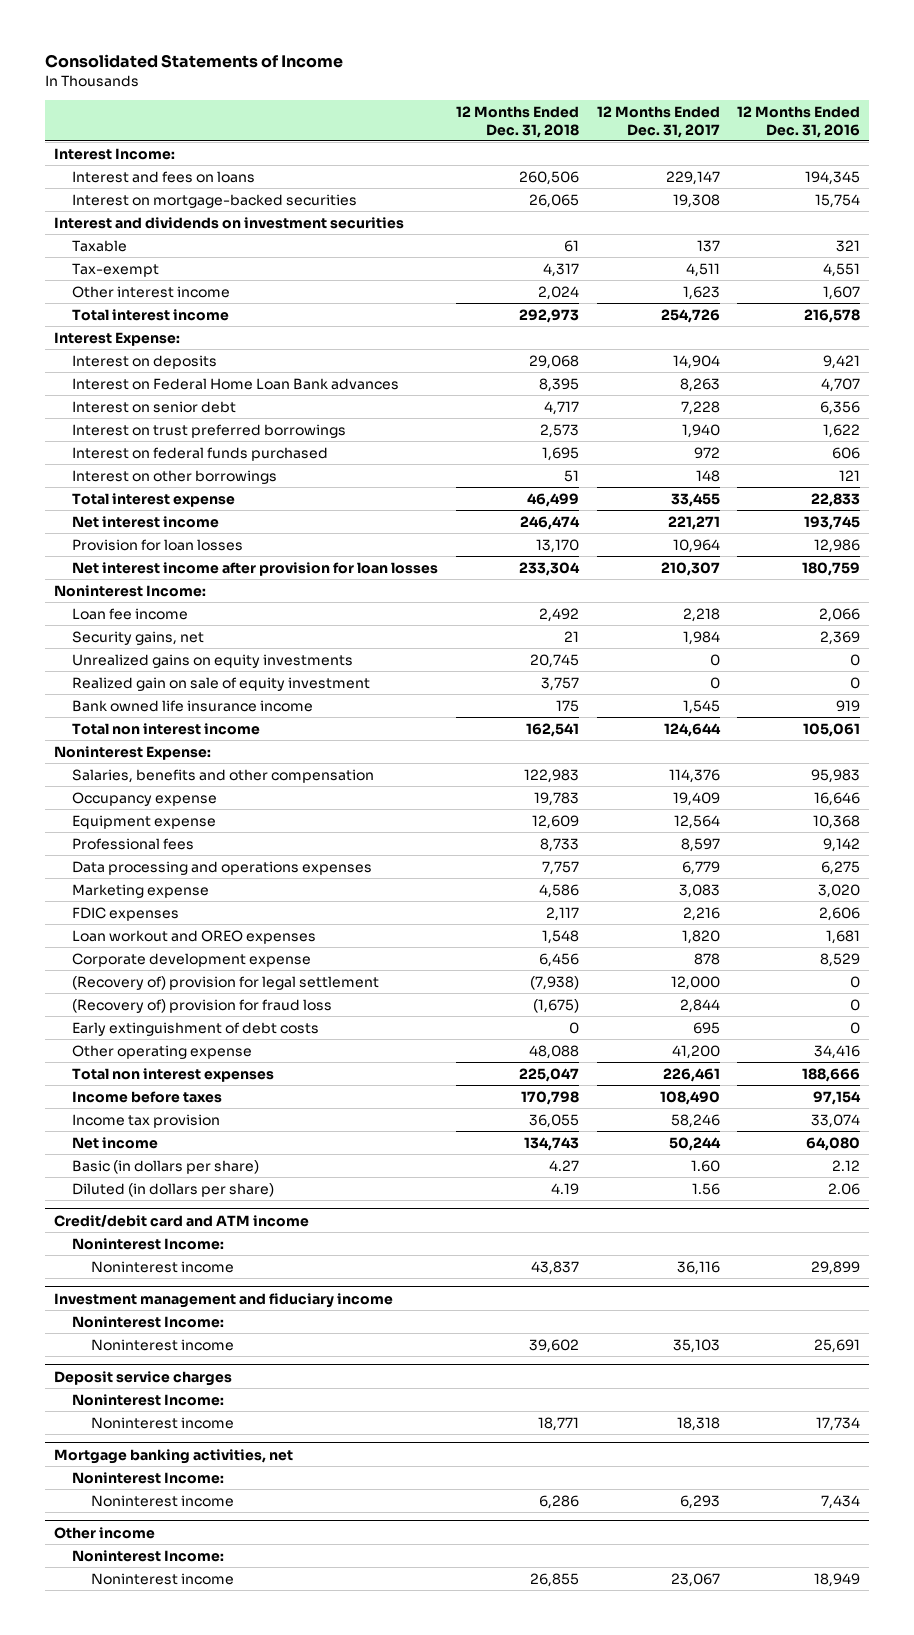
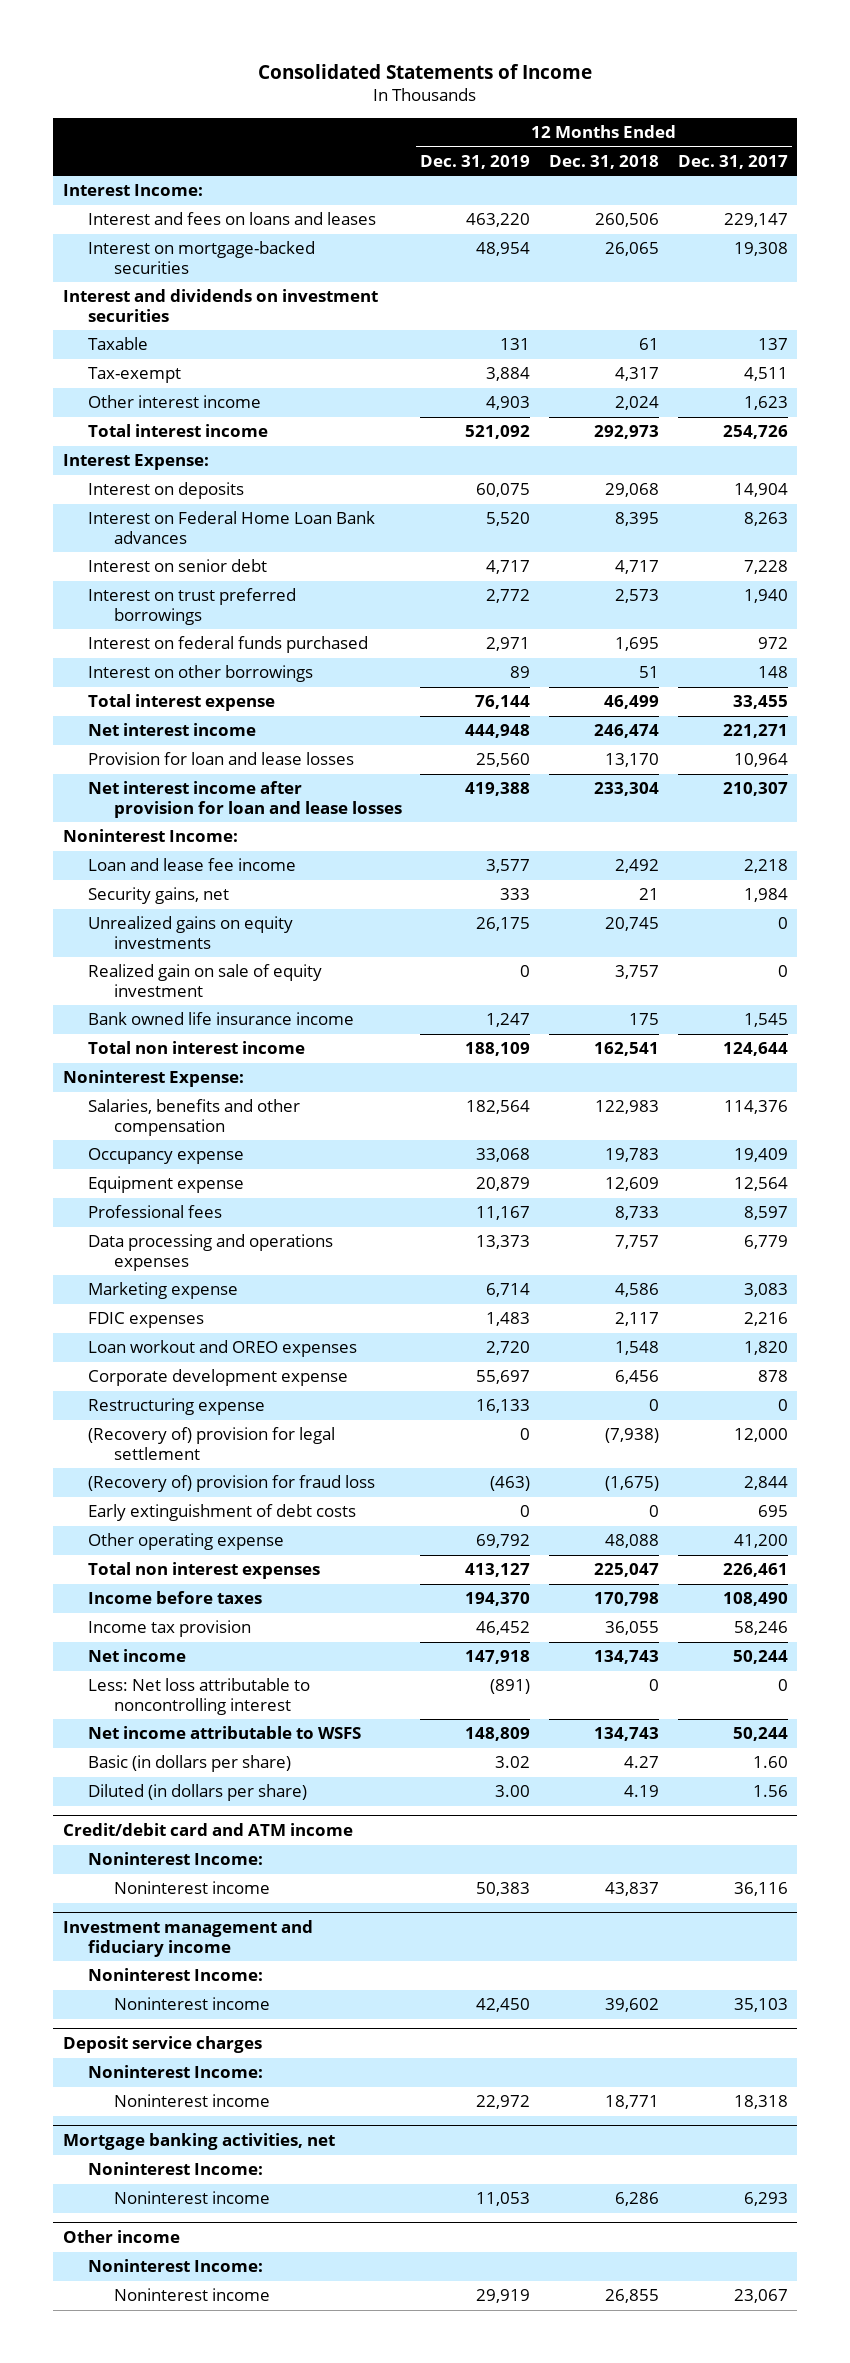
- | 12 Months Ended Dec. 31, 2018 | 12 Months Ended Dec. 31, 2017 | 12 Months Ended Dec. 31, 2016
+ | 12 Months Ended Dec. 31, 2019 | 12 Months Ended Dec. 31, 2018 | 12 Months Ended Dec. 31, 2017
- Interest and fees on loans | 260,506 | 229,147 | 194,345
+ Interest and fees on loans and leases | 463,220 | 260,506 | 229,147
- Provision for loan losses | 13,170 | 10,964 | 12,986
- Net interest income after provision for loan losses | 233,304 | 210,307 | 180,759
+ Provision for loan and lease losses | 25,560 | 13,170 | 10,964
+ Net interest income after provision for loan and lease losses | 419,388 | 233,304 | 210,307
- Loan fee income | 2,492 | 2,218 | 2,066
+ Loan and lease fee income | 3,577 | 2,492 | 2,218
+ Restructuring expense | 16,133 | 0 | 0
+ Less: Net loss attributable to noncontrolling interest | (891) | 0 | 0
+ Net income attributable to WSFS | 148,809 | 134,743 | 50,244

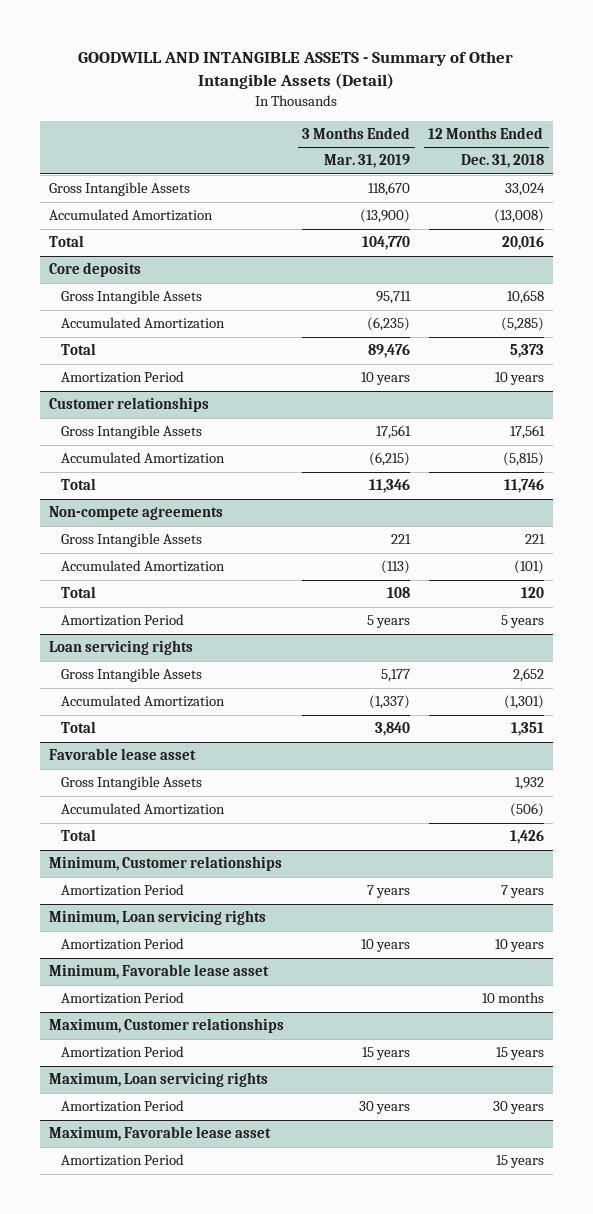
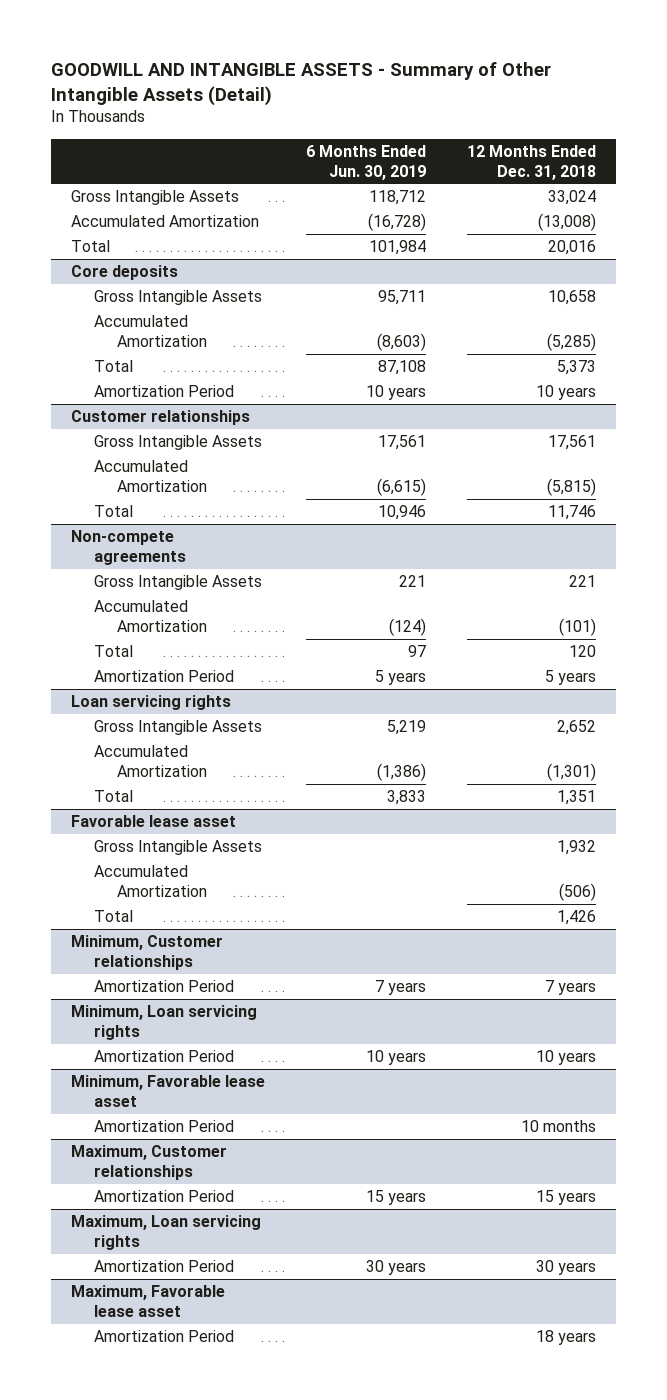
- | 3 Months Ended Mar. 31, 2019 | 12 Months Ended Dec. 31, 2018
+ | 6 Months Ended Jun. 30, 2019 | 12 Months Ended Dec. 31, 2018
@ Maximum, Favorable lease asset
- Amortization Period | | 15 years
+ Amortization Period | | 18 years

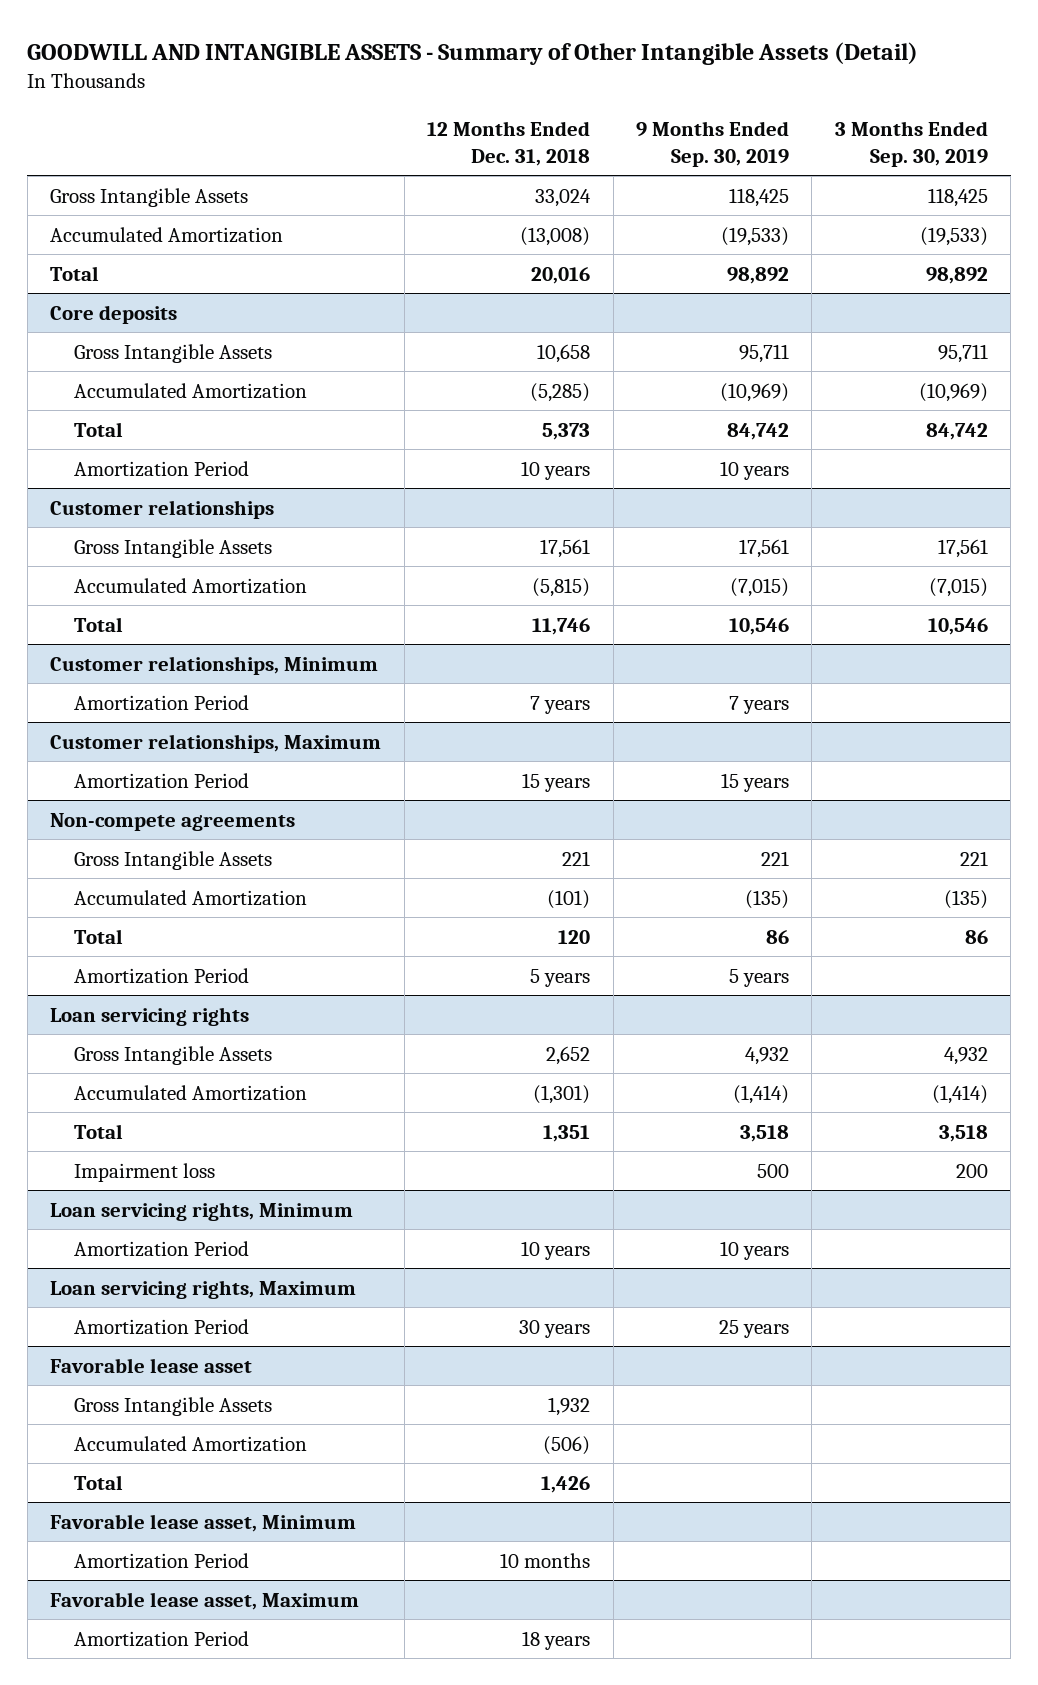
- | 6 Months Ended Jun. 30, 2019 | 12 Months Ended Dec. 31, 2018
+ | 12 Months Ended Dec. 31, 2018 | 9 Months Ended Sep. 30, 2019 | 3 Months Ended Sep. 30, 2019
+ Customer relationships, Minimum
+ Amortization Period | 7 years | 7 years |
+ Customer relationships, Maximum
+ Amortization Period | 15 years | 15 years |
@ Loan servicing rights
+ Impairment loss | | 500 | 200
+ Loan servicing rights, Minimum
+ Amortization Period | 10 years | 10 years |
+ Loan servicing rights, Maximum
+ Amortization Period | 30 years | 25 years |
- Minimum, Customer relationships
- Amortization Period | 7 years | 7 years
- Minimum, Loan servicing rights
- Amortization Period | 10 years | 10 years
- Minimum, Favorable lease asset
+ Favorable lease asset, Minimum
- Maximum, Customer relationships
- Amortization Period | 15 years | 15 years
- Maximum, Loan servicing rights
- Amortization Period | 30 years | 30 years
- Maximum, Favorable lease asset
+ Favorable lease asset, Maximum

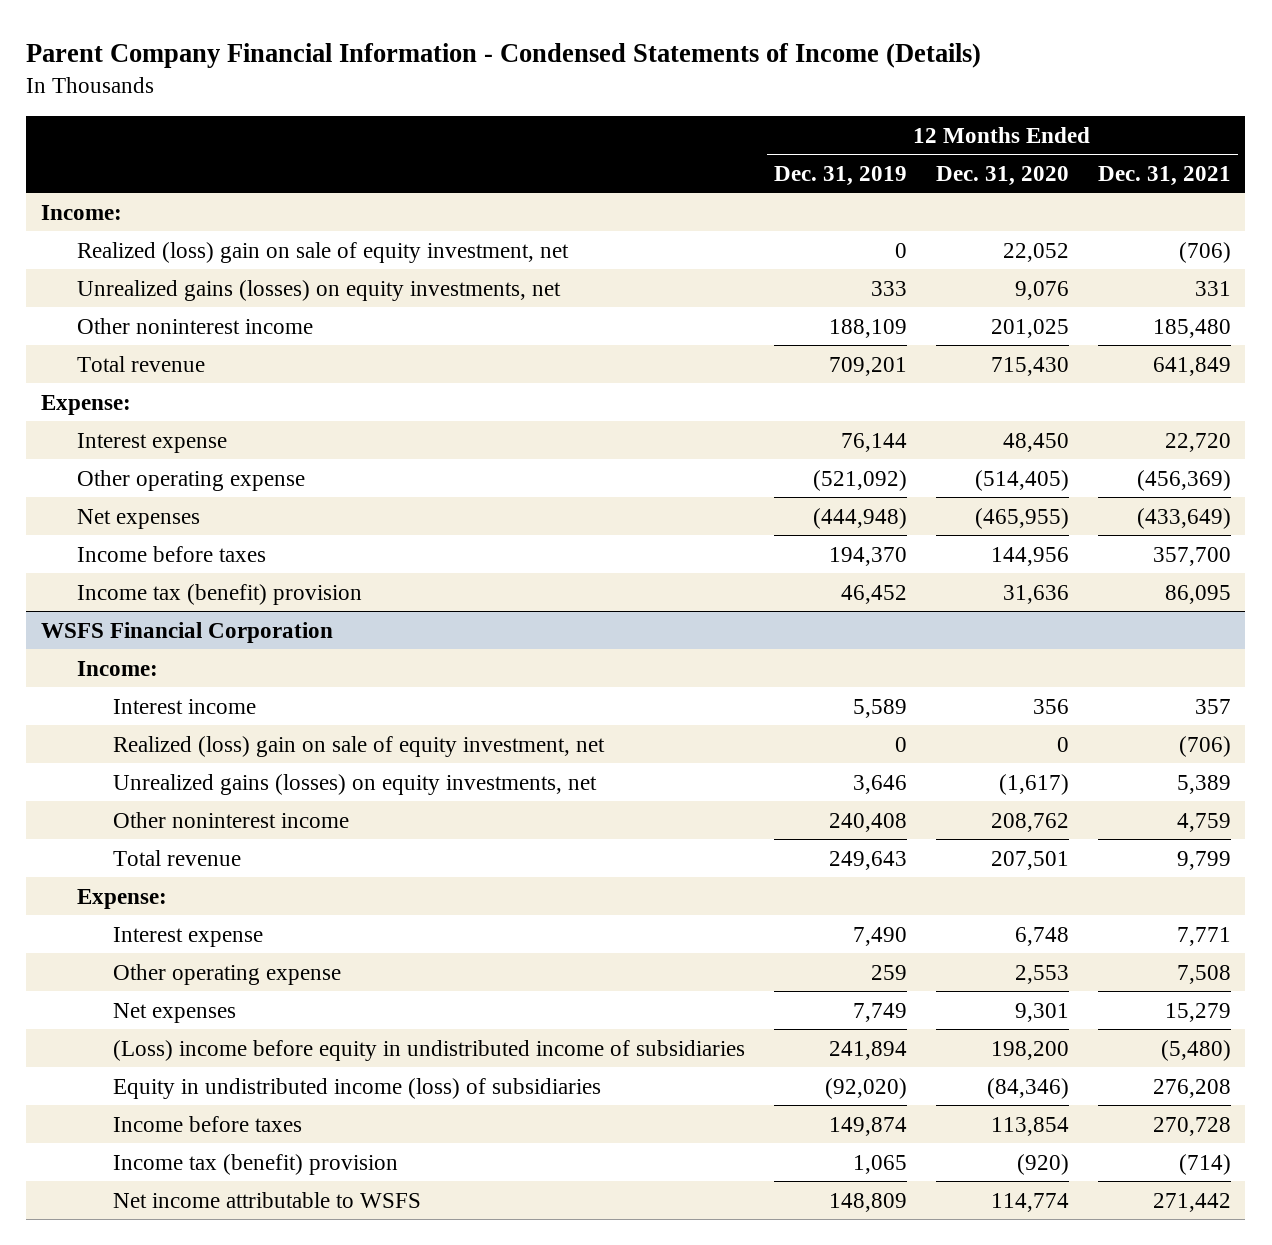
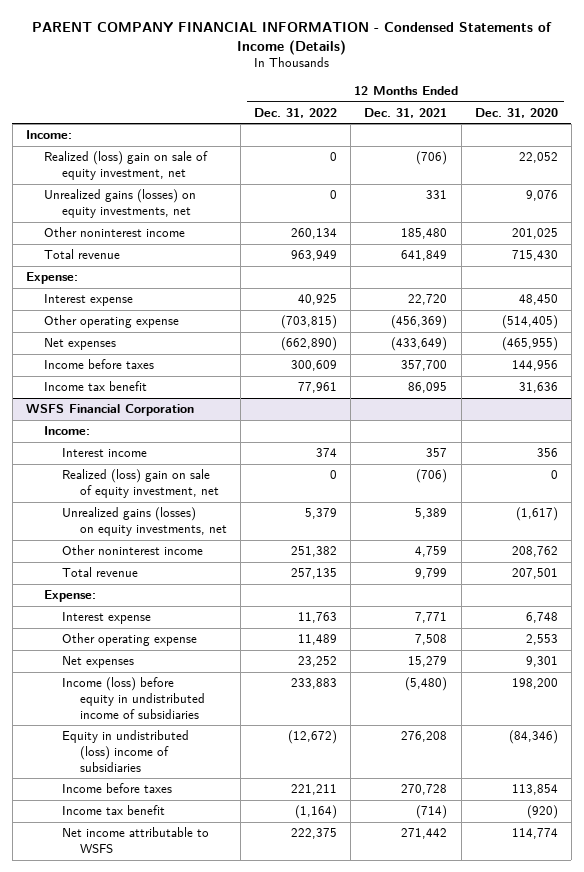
- Parent Company Financial Information - Condensed Statements of Income (Details)
+ PARENT COMPANY FINANCIAL INFORMATION - Condensed Statements of Income (Details)
- | 12 Months Ended Dec. 31, 2019 | 12 Months Ended Dec. 31, 2020 | 12 Months Ended Dec. 31, 2021
+ | 12 Months Ended Dec. 31, 2022 | 12 Months Ended Dec. 31, 2021 | 12 Months Ended Dec. 31, 2020
- Income tax (benefit) provision | 46,452 | 31,636 | 86,095
+ Income tax benefit | 77,961 | 86,095 | 31,636
@ WSFS Financial Corporation
- (Loss) income before equity in undistributed income of subsidiaries | 241,894 | 198,200 | (5,480)
- Equity in undistributed income (loss) of subsidiaries | (92,020) | (84,346) | 276,208
+ Income (loss) before equity in undistributed income of subsidiaries | 233,883 | (5,480) | 198,200
+ Equity in undistributed (loss) income of subsidiaries | (12,672) | 276,208 | (84,346)
- Income tax (benefit) provision | 1,065 | (920) | (714)
+ Income tax benefit | (1,164) | (714) | (920)

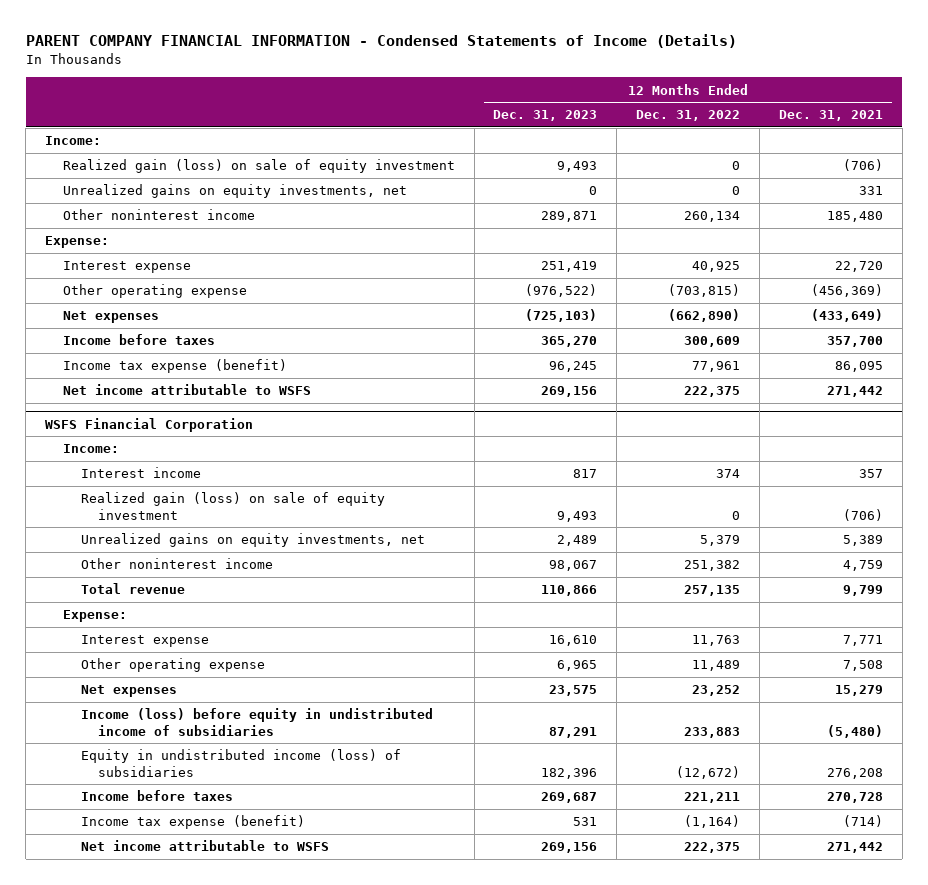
- | 12 Months Ended Dec. 31, 2022 | 12 Months Ended Dec. 31, 2021 | 12 Months Ended Dec. 31, 2020
+ | 12 Months Ended Dec. 31, 2023 | 12 Months Ended Dec. 31, 2022 | 12 Months Ended Dec. 31, 2021
- Realized (loss) gain on sale of equity investment, net | 0 | (706) | 22,052
- Unrealized gains (losses) on equity investments, net | 0 | 331 | 9,076
+ Realized gain (loss) on sale of equity investment | 9,493 | 0 | (706)
+ Unrealized gains on equity investments, net | 0 | 0 | 331
- Total revenue | 963,949 | 641,849 | 715,430
- Income tax benefit | 77,961 | 86,095 | 31,636
+ Income tax expense (benefit) | 96,245 | 77,961 | 86,095
+ Net income attributable to WSFS | 269,156 | 222,375 | 271,442
@ WSFS Financial Corporation
- Realized (loss) gain on sale of equity investment, net | 0 | (706) | 0
- Unrealized gains (losses) on equity investments, net | 5,379 | 5,389 | (1,617)
+ Realized gain (loss) on sale of equity investment | 9,493 | 0 | (706)
+ Unrealized gains on equity investments, net | 2,489 | 5,379 | 5,389
- Equity in undistributed (loss) income of subsidiaries | (12,672) | 276,208 | (84,346)
+ Equity in undistributed income (loss) of subsidiaries | 182,396 | (12,672) | 276,208
- Income tax benefit | (1,164) | (714) | (920)
+ Income tax expense (benefit) | 531 | (1,164) | (714)

